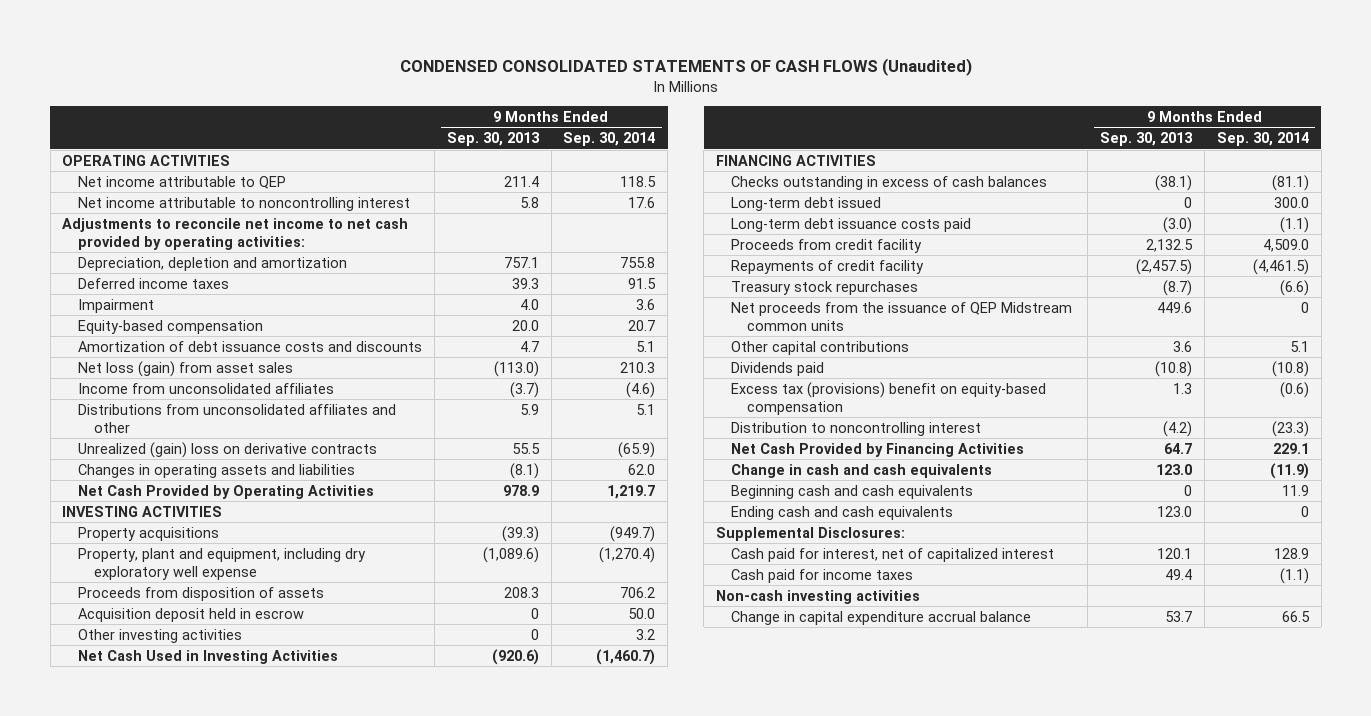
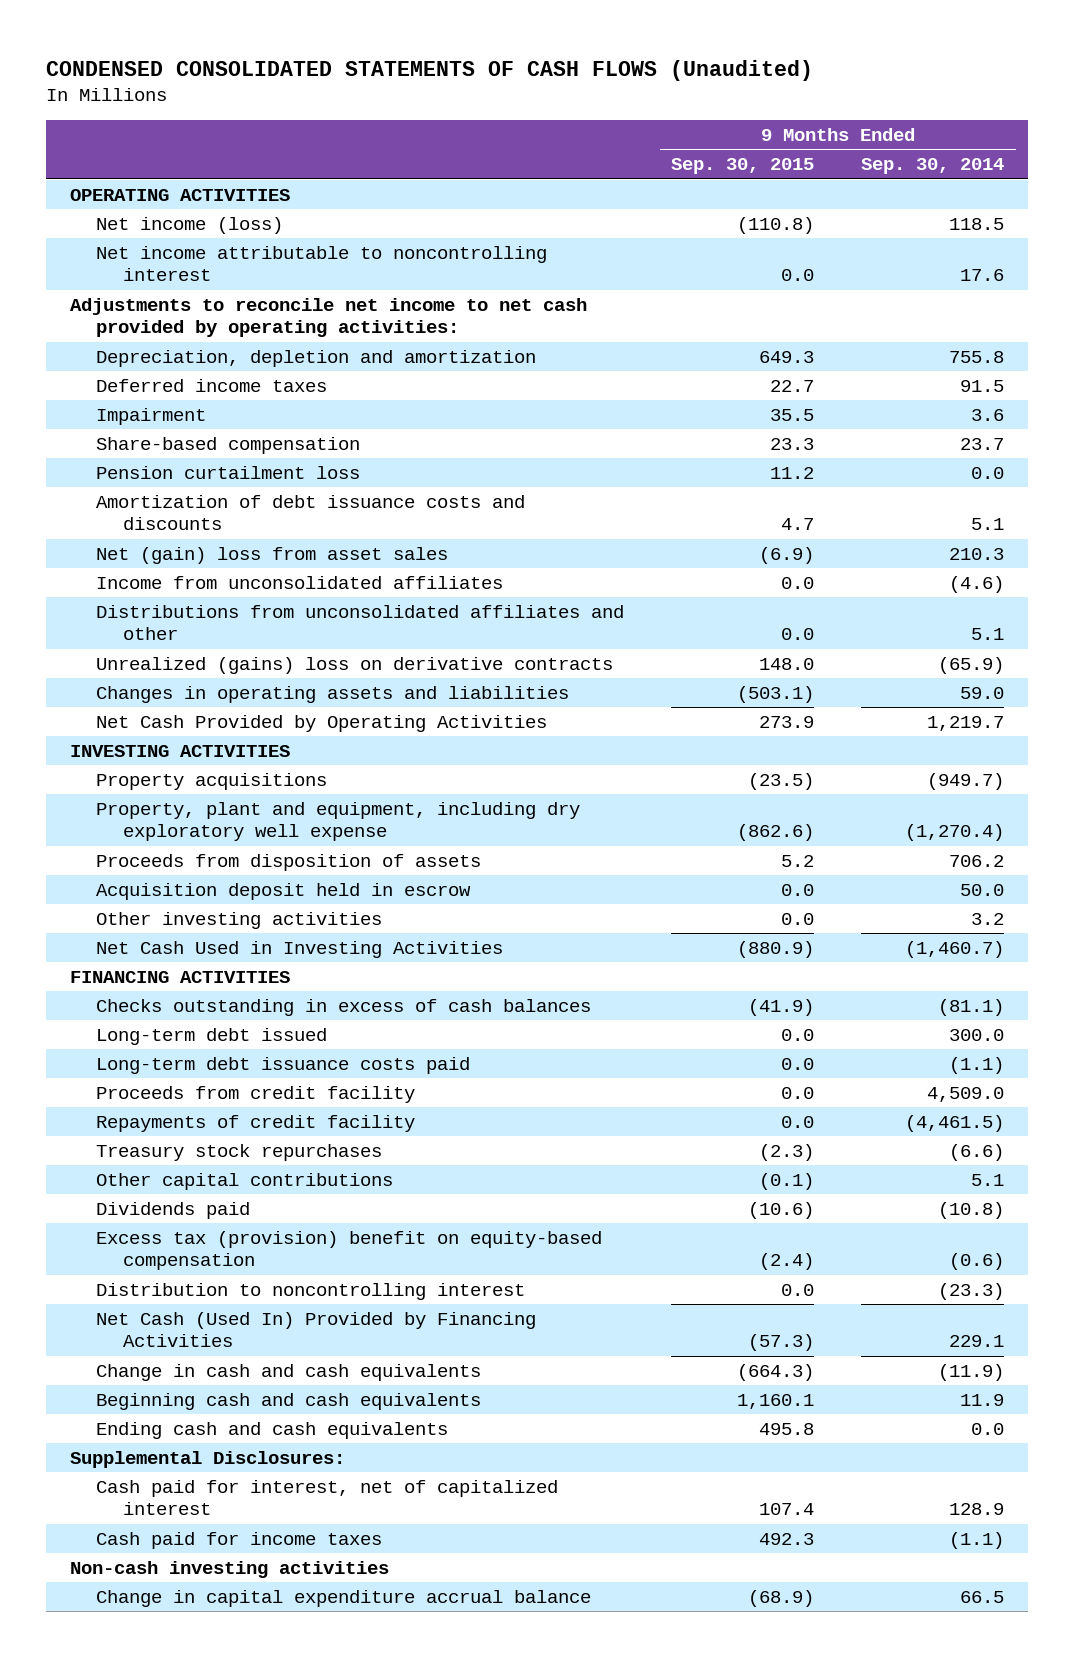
- | 9 Months Ended Sep. 30, 2013 | 9 Months Ended Sep. 30, 2014
+ | 9 Months Ended Sep. 30, 2015 | 9 Months Ended Sep. 30, 2014
- Net income attributable to QEP | 211.4 | 118.5
+ Net income (loss) | (110.8) | 118.5
- Equity-based compensation | 20.0 | 20.7
+ Share-based compensation | 23.3 | 23.7
+ Pension curtailment loss | 11.2 | 0.0
- Net loss (gain) from asset sales | (113.0) | 210.3
+ Net (gain) loss from asset sales | (6.9) | 210.3
- Unrealized (gain) loss on derivative contracts | 55.5 | (65.9)
- Changes in operating assets and liabilities | (8.1) | 62.0
+ Unrealized (gains) loss on derivative contracts | 148.0 | (65.9)
+ Changes in operating assets and liabilities | (503.1) | 59.0
- Net proceeds from the issuance of QEP Midstream common units | 449.6 | 0
- Excess tax (provisions) benefit on equity-based compensation | 1.3 | (0.6)
+ Excess tax (provision) benefit on equity-based compensation | (2.4) | (0.6)
- Net Cash Provided by Financing Activities | 64.7 | 229.1
+ Net Cash (Used In) Provided by Financing Activities | (57.3) | 229.1
- Ending cash and cash equivalents | 123.0 | 0
+ Ending cash and cash equivalents | 495.8 | 0.0

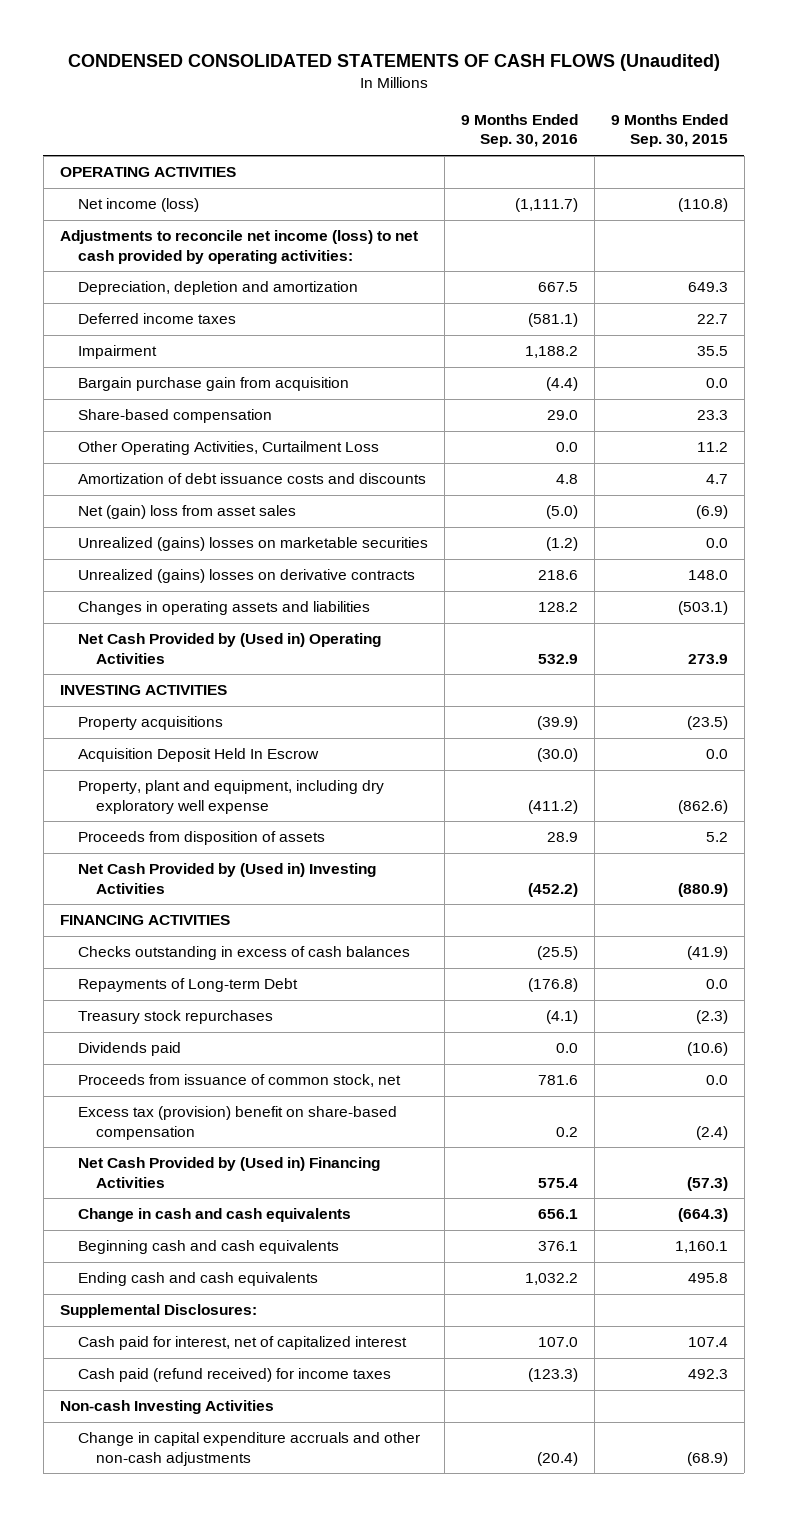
- | 9 Months Ended Sep. 30, 2015 | 9 Months Ended Sep. 30, 2014
+ | 9 Months Ended Sep. 30, 2016 | 9 Months Ended Sep. 30, 2015
- Net income attributable to noncontrolling interest | 0.0 | 17.6
- Adjustments to reconcile net income to net cash provided by operating activities:
+ Adjustments to reconcile net income (loss) to net cash provided by operating activities:
+ Bargain purchase gain from acquisition | (4.4) | 0.0
- Pension curtailment loss | 11.2 | 0.0
+ Other Operating Activities, Curtailment Loss | 0.0 | 11.2
- Income from unconsolidated affiliates | 0.0 | (4.6)
- Distributions from unconsolidated affiliates and other | 0.0 | 5.1
- Unrealized (gains) loss on derivative contracts | 148.0 | (65.9)
+ Unrealized (gains) losses on marketable securities | (1.2) | 0.0
+ Unrealized (gains) losses on derivative contracts | 218.6 | 148.0
- Net Cash Provided by Operating Activities | 273.9 | 1,219.7
+ Net Cash Provided by (Used in) Operating Activities | 532.9 | 273.9
+ Acquisition Deposit Held In Escrow | (30.0) | 0.0
- Acquisition deposit held in escrow | 0.0 | 50.0
- Other investing activities | 0.0 | 3.2
- Net Cash Used in Investing Activities | (880.9) | (1,460.7)
+ Net Cash Provided by (Used in) Investing Activities | (452.2) | (880.9)
- Long-term debt issued | 0.0 | 300.0
- Long-term debt issuance costs paid | 0.0 | (1.1)
- Proceeds from credit facility | 0.0 | 4,509.0
- Repayments of credit facility | 0.0 | (4,461.5)
+ Repayments of Long-term Debt | (176.8) | 0.0
- Other capital contributions | (0.1) | 5.1
- Excess tax (provision) benefit on equity-based compensation | (2.4) | (0.6)
- Distribution to noncontrolling interest | 0.0 | (23.3)
- Net Cash (Used In) Provided by Financing Activities | (57.3) | 229.1
+ Proceeds from issuance of common stock, net | 781.6 | 0.0
+ Excess tax (provision) benefit on share-based compensation | 0.2 | (2.4)
+ Net Cash Provided by (Used in) Financing Activities | 575.4 | (57.3)
- Cash paid for income taxes | 492.3 | (1.1)
- Non-cash investing activities
- Change in capital expenditure accrual balance | (68.9) | 66.5
+ Cash paid (refund received) for income taxes | (123.3) | 492.3
+ Non-cash Investing Activities
+ Change in capital expenditure accruals and other non-cash adjustments | (20.4) | (68.9)

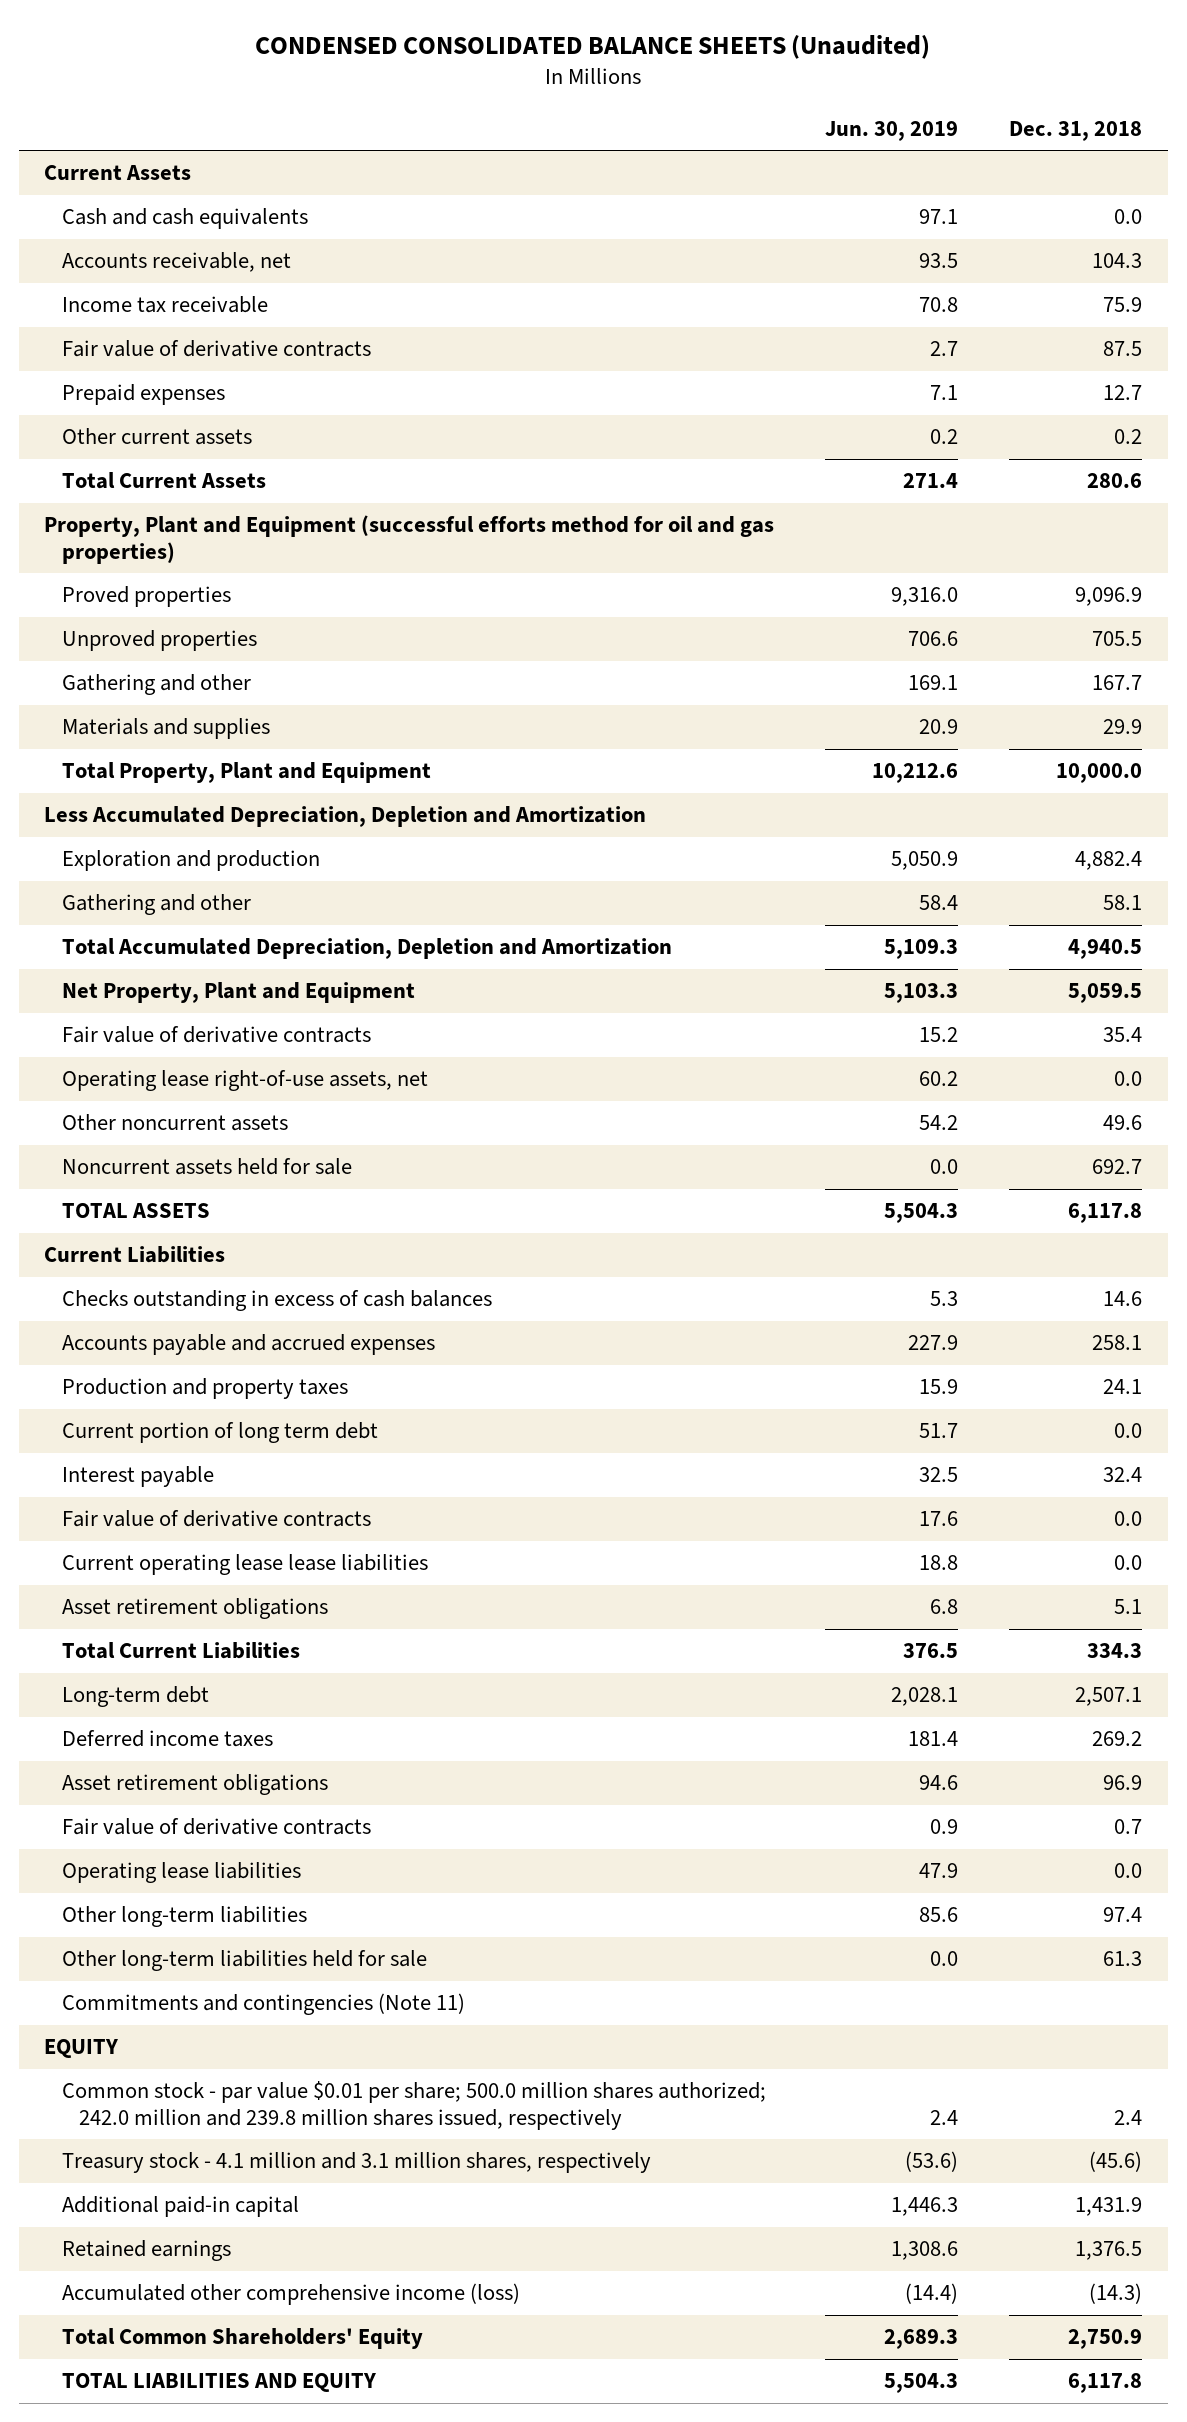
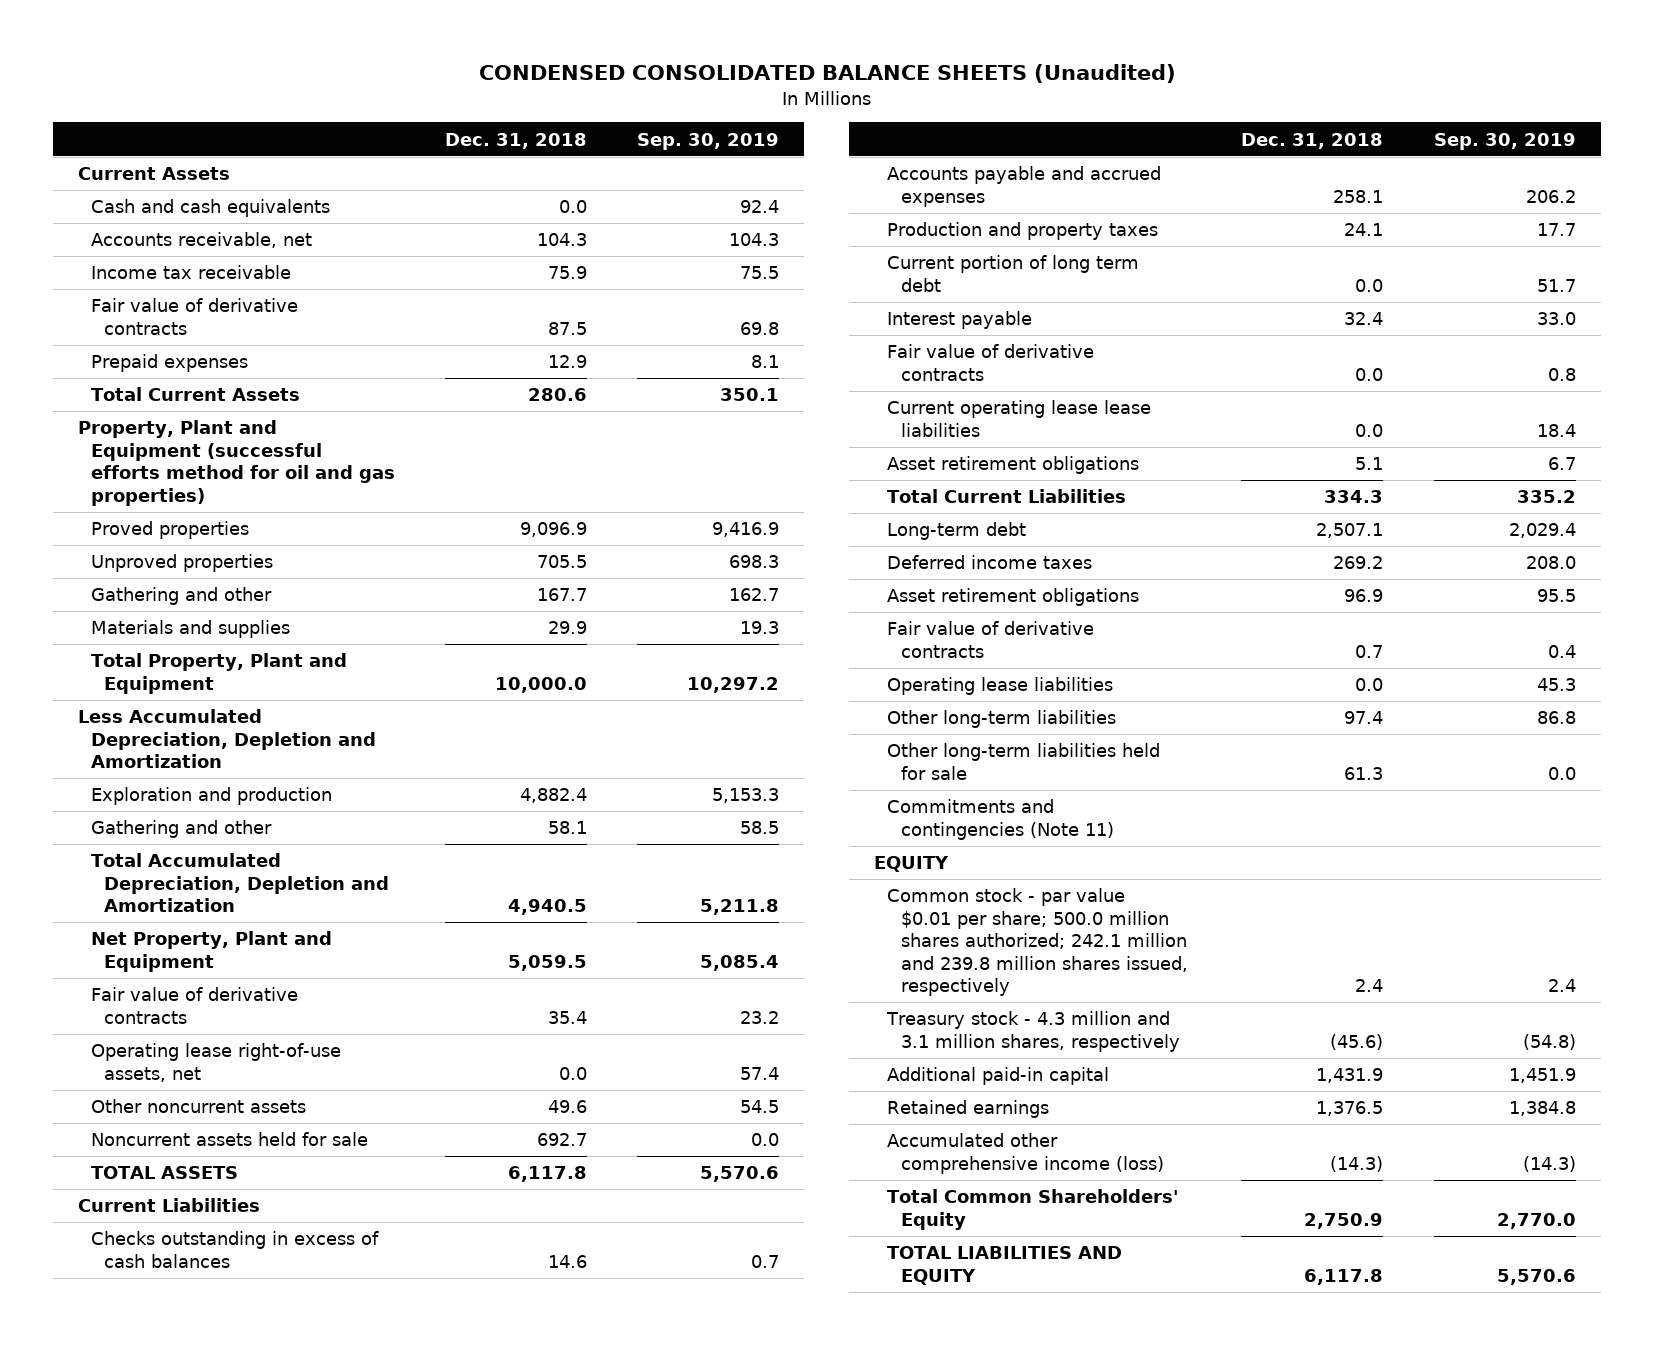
- | Jun. 30, 2019 | Dec. 31, 2018
+ | Dec. 31, 2018 | Sep. 30, 2019
- Prepaid expenses | 7.1 | 12.7
- Other current assets | 0.2 | 0.2
+ Prepaid expenses | 12.9 | 8.1
- Common stock - par value $0.01 per share; 500.0 million shares authorized; 242.0 million and 239.8 million shares issued, respectively | 2.4 | 2.4
- Treasury stock - 4.1 million and 3.1 million shares, respectively | (53.6) | (45.6)
+ Common stock - par value $0.01 per share; 500.0 million shares authorized; 242.1 million and 239.8 million shares issued, respectively | 2.4 | 2.4
+ Treasury stock - 4.3 million and 3.1 million shares, respectively | (45.6) | (54.8)

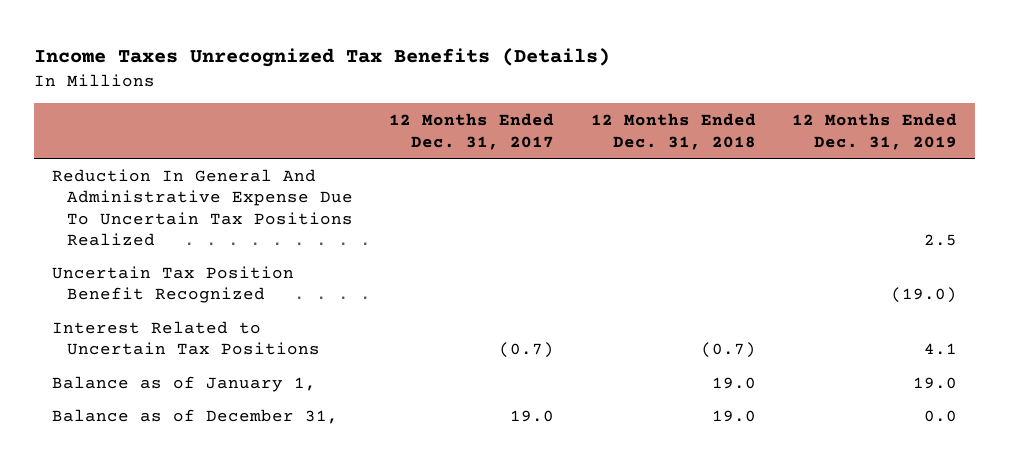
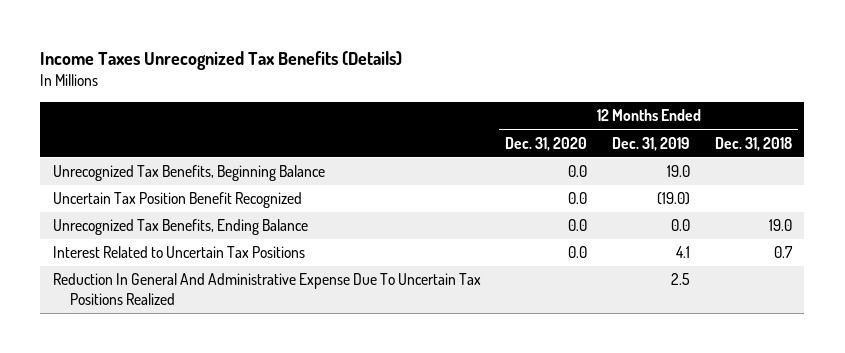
- | 12 Months Ended Dec. 31, 2017 | 12 Months Ended Dec. 31, 2018 | 12 Months Ended Dec. 31, 2019
+ | 12 Months Ended Dec. 31, 2020 | 12 Months Ended Dec. 31, 2019 | 12 Months Ended Dec. 31, 2018
+ Unrecognized Tax Benefits, Beginning Balance | 0.0 | 19.0 |
- Interest Related to Uncertain Tax Positions | (0.7) | (0.7) | 4.1
- Balance as of January 1, | | 19.0 | 19.0
- Balance as of December 31, | 19.0 | 19.0 | 0.0
+ Unrecognized Tax Benefits, Ending Balance | 0.0 | 0.0 | 19.0
+ Interest Related to Uncertain Tax Positions | 0.0 | 4.1 | 0.7
moved down: Reduction In General And Administrative Expense Due To Uncertain Tax Positions Realized | | 2.5 |

